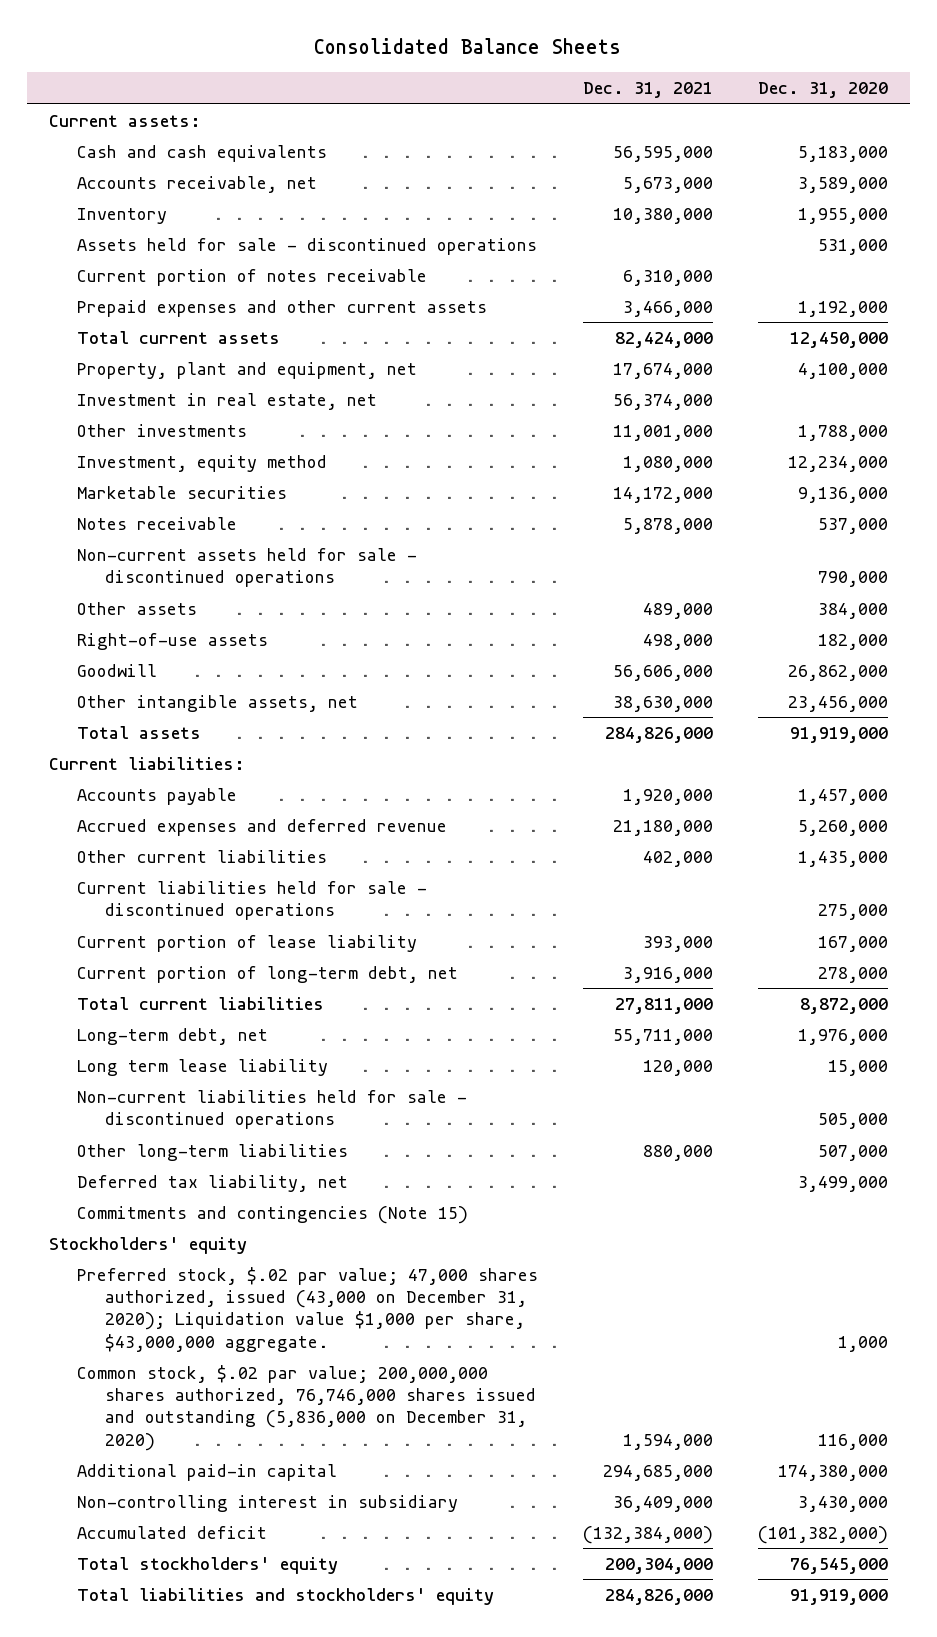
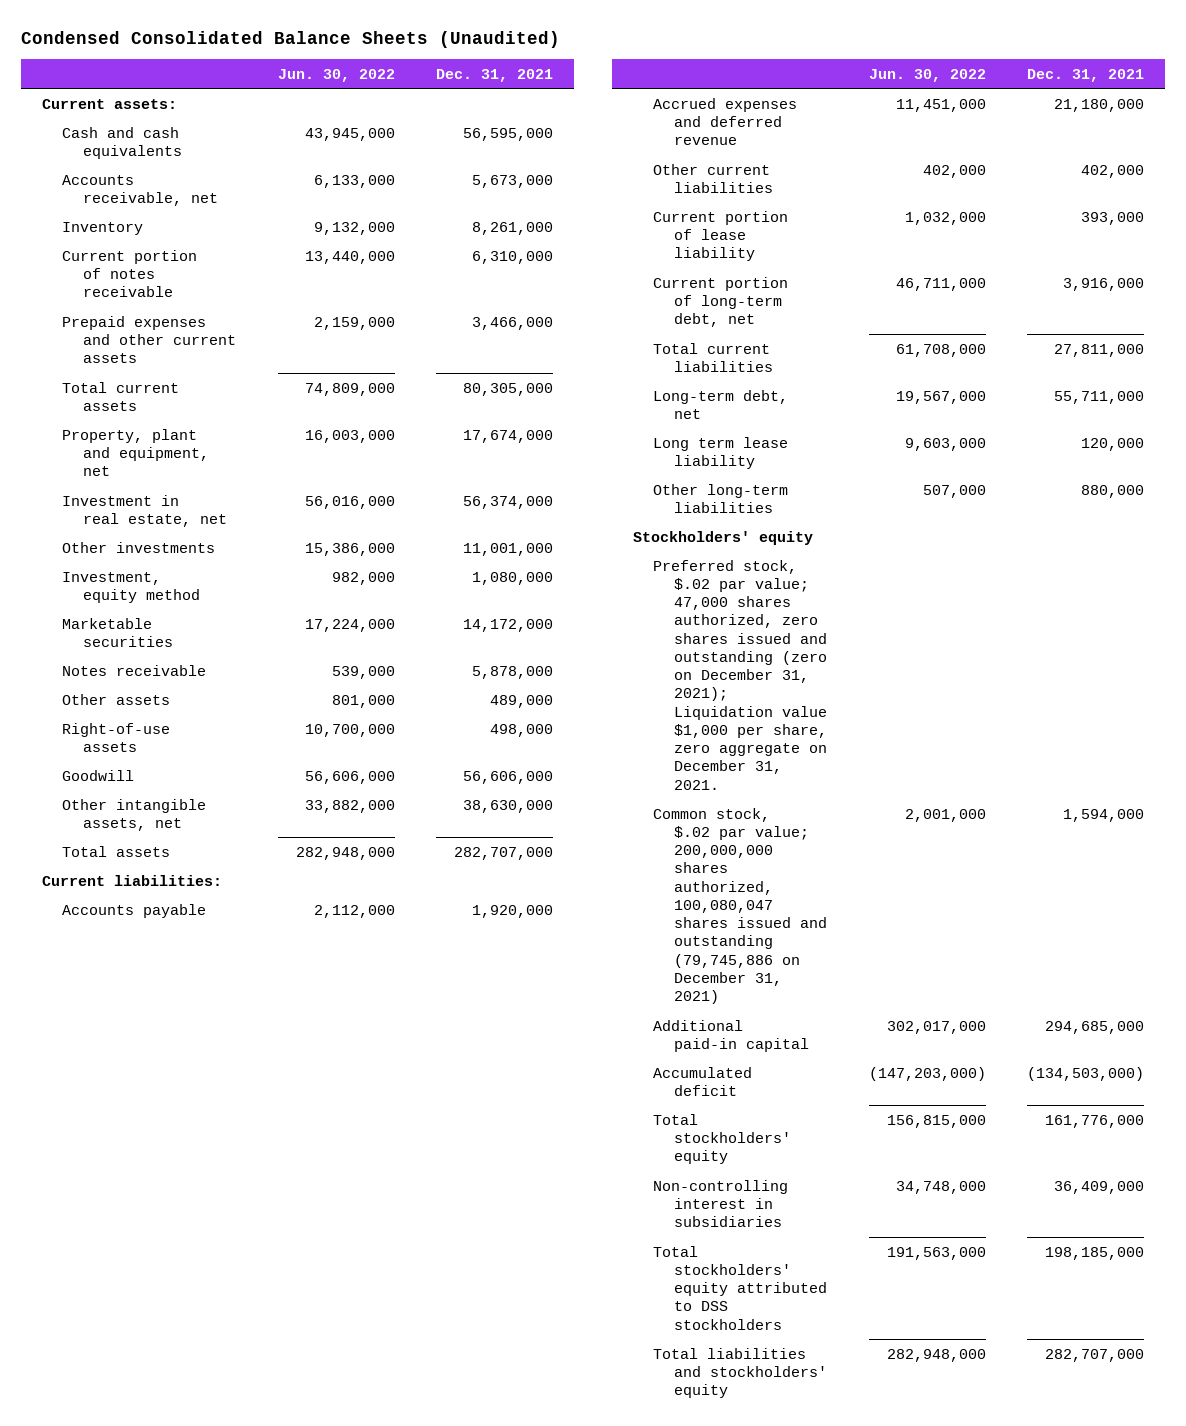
- Consolidated Balance Sheets
+ Condensed Consolidated Balance Sheets (Unaudited)
- | Dec. 31, 2021 | Dec. 31, 2020
+ | Jun. 30, 2022 | Dec. 31, 2021
- Inventory | 10,380,000 | 1,955,000
- Assets held for sale - discontinued operations | | 531,000
+ Inventory | 9,132,000 | 8,261,000
- Total current assets | 82,424,000 | 12,450,000
+ Total current assets | 74,809,000 | 80,305,000
- Non-current assets held for sale - discontinued operations | | 790,000
- Total assets | 284,826,000 | 91,919,000
+ Total assets | 282,948,000 | 282,707,000
- Current liabilities held for sale - discontinued operations | | 275,000
- Non-current liabilities held for sale - discontinued operations | | 505,000
- Deferred tax liability, net | | 3,499,000
- Commitments and contingencies (Note 15)
- Preferred stock, $.02 par value; 47,000 shares authorized, issued (43,000 on December 31, 2020); Liquidation value $1,000 per share, $43,000,000 aggregate. | | 1,000
- Common stock, $.02 par value; 200,000,000 shares authorized, 76,746,000 shares issued and outstanding (5,836,000 on December 31, 2020) | 1,594,000 | 116,000
+ Preferred stock, $.02 par value; 47,000 shares authorized, zero shares issued and outstanding (zero on December 31, 2021); Liquidation value $1,000 per share, zero aggregate on December 31, 2021.
+ Common stock, $.02 par value; 200,000,000 shares authorized, 100,080,047 shares issued and outstanding (79,745,886 on December 31, 2021) | 2,001,000 | 1,594,000
- Non-controlling interest in subsidiary | 36,409,000 | 3,430,000
- Accumulated deficit | (132,384,000) | (101,382,000)
- Total stockholders' equity | 200,304,000 | 76,545,000
- Total liabilities and stockholders' equity | 284,826,000 | 91,919,000
+ Accumulated deficit | (147,203,000) | (134,503,000)
+ Total stockholders' equity | 156,815,000 | 161,776,000
+ Non-controlling interest in subsidiaries | 34,748,000 | 36,409,000
+ Total stockholders' equity attributed to DSS stockholders | 191,563,000 | 198,185,000
+ Total liabilities and stockholders' equity | 282,948,000 | 282,707,000

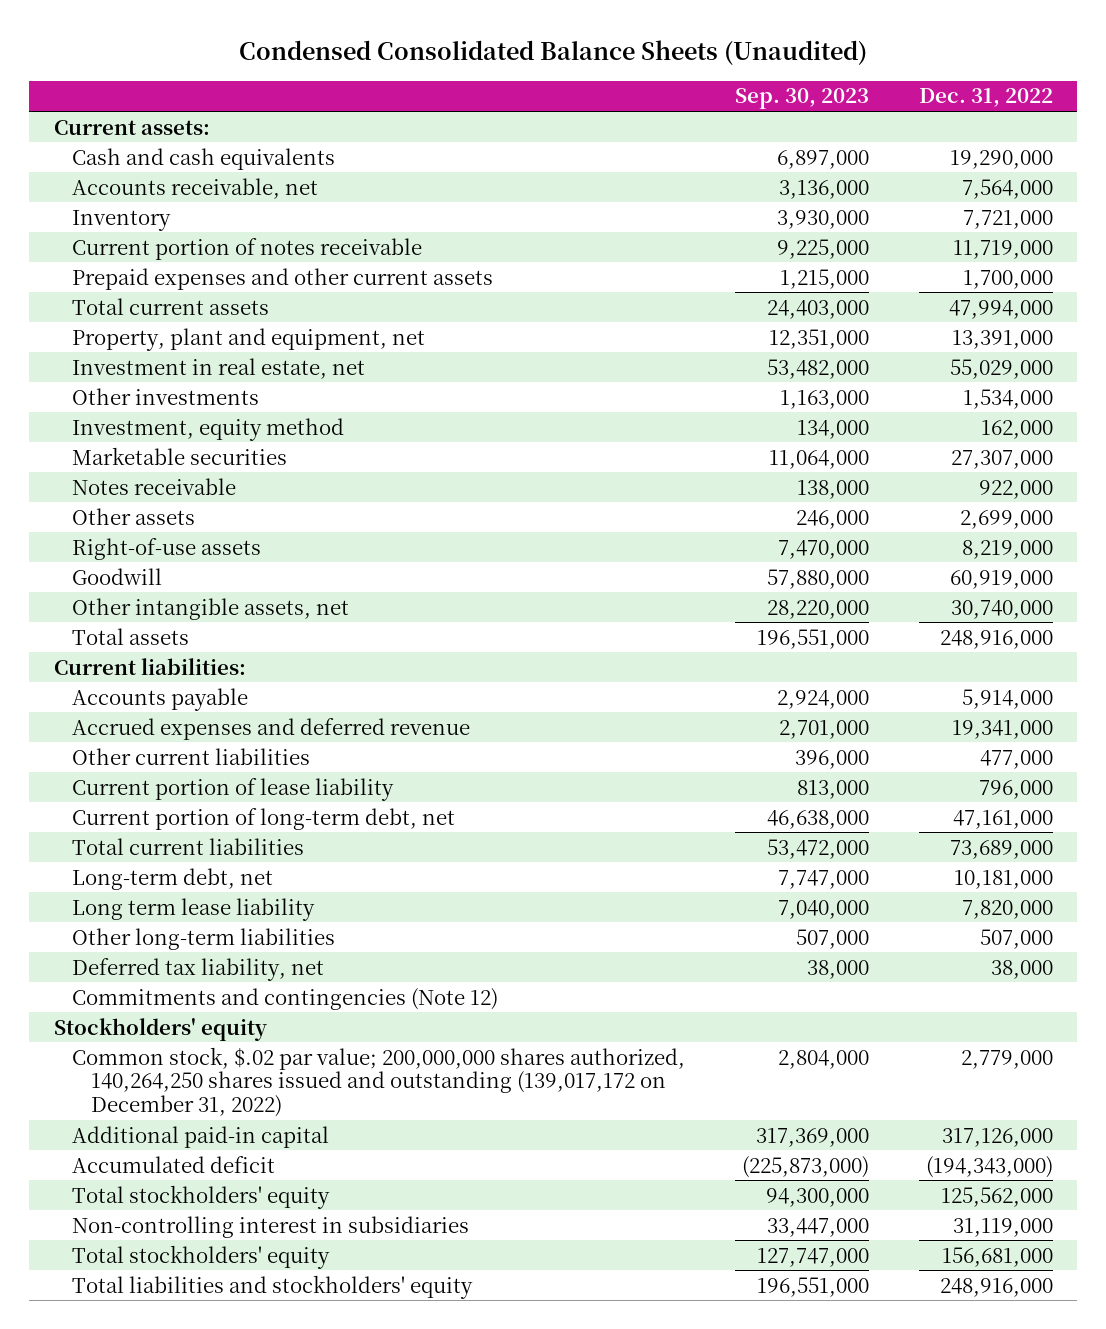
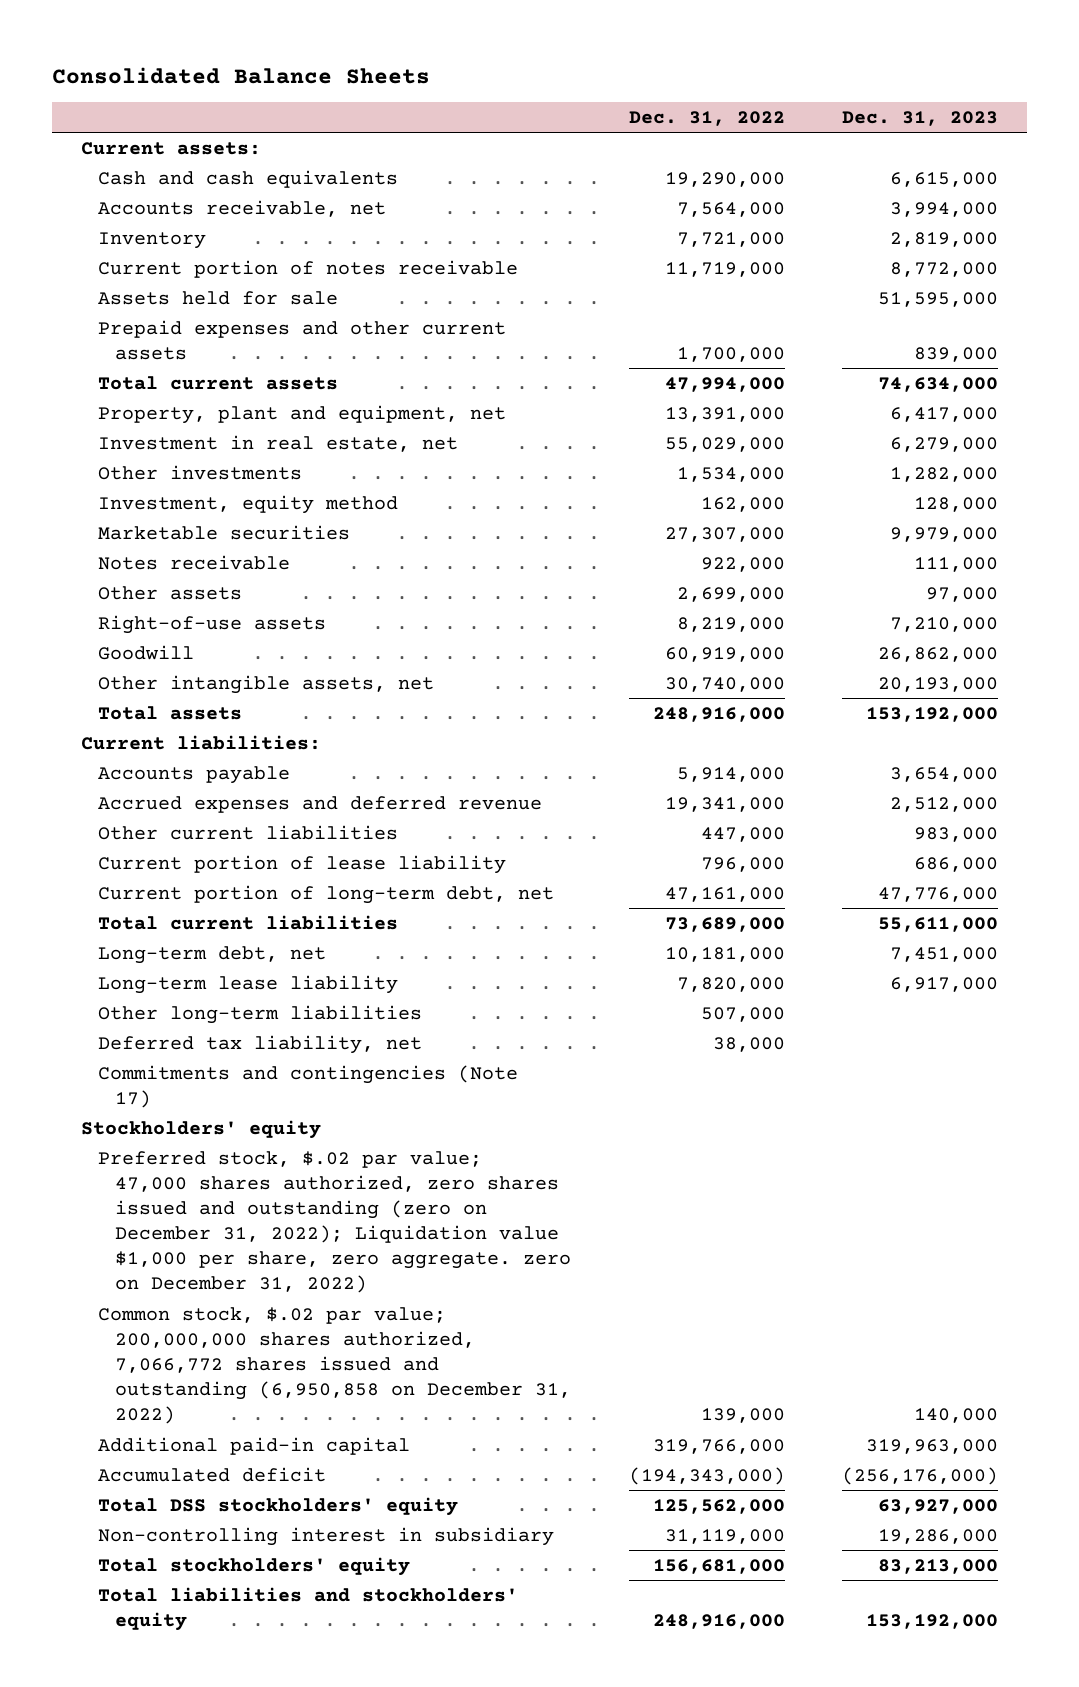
- Condensed Consolidated Balance Sheets (Unaudited)
+ Consolidated Balance Sheets
- | Sep. 30, 2023 | Dec. 31, 2022
+ | Dec. 31, 2022 | Dec. 31, 2023
+ Assets held for sale | | 51,595,000
- Other current liabilities | 396,000 | 477,000
+ Other current liabilities | 447,000 | 983,000
- Long term lease liability | 7,040,000 | 7,820,000
+ Long-term lease liability | 7,820,000 | 6,917,000
- Commitments and contingencies (Note 12)
+ Commitments and contingencies (Note 17)
- Common stock, $.02 par value; 200,000,000 shares authorized, 140,264,250 shares issued and outstanding (139,017,172 on December 31, 2022) | 2,804,000 | 2,779,000
- Additional paid-in capital | 317,369,000 | 317,126,000
+ Preferred stock, $.02 par value; 47,000 shares authorized, zero shares issued and outstanding (zero on December 31, 2022); Liquidation value $1,000 per share, zero aggregate. zero on December 31, 2022)
+ Common stock, $.02 par value; 200,000,000 shares authorized, 7,066,772 shares issued and outstanding (6,950,858 on December 31, 2022) | 139,000 | 140,000
+ Additional paid-in capital | 319,766,000 | 319,963,000
- Total stockholders' equity | 94,300,000 | 125,562,000
- Non-controlling interest in subsidiaries | 33,447,000 | 31,119,000
+ Total DSS stockholders' equity | 125,562,000 | 63,927,000
+ Non-controlling interest in subsidiary | 31,119,000 | 19,286,000

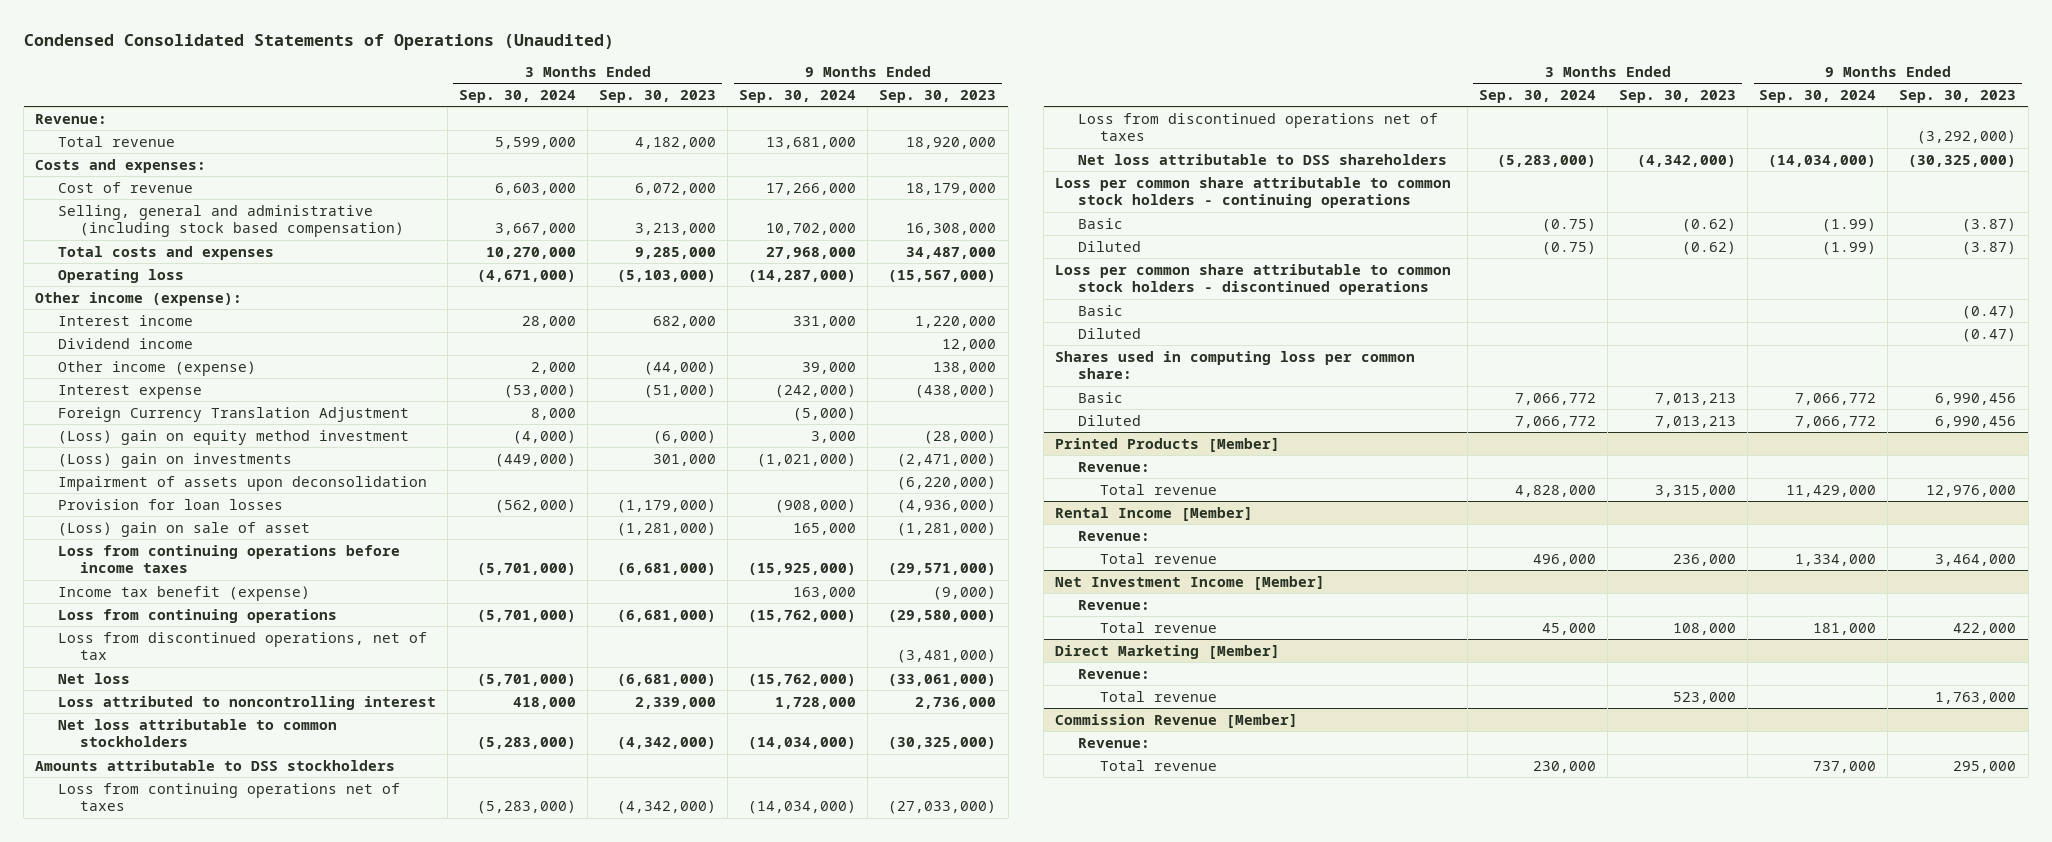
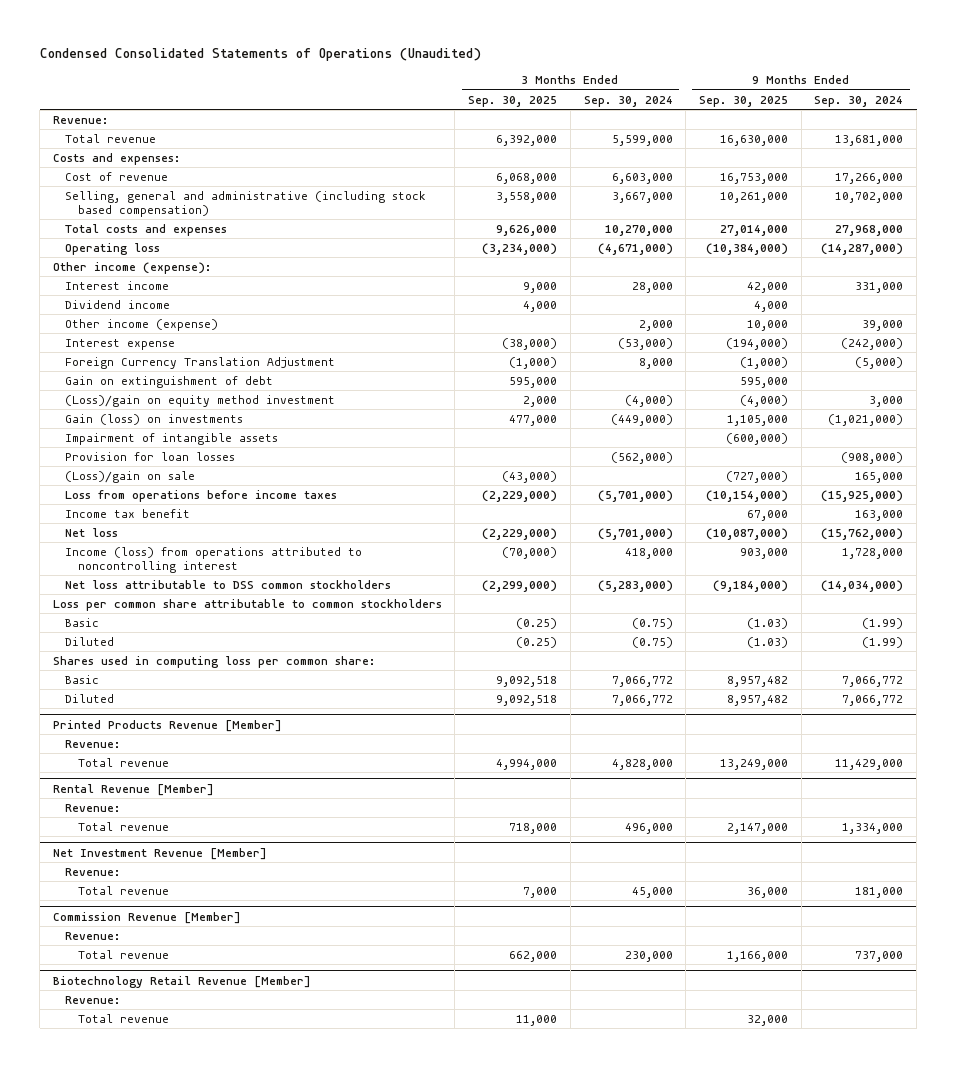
- | 3 Months Ended Sep. 30, 2024 | 3 Months Ended Sep. 30, 2023 | 9 Months Ended Sep. 30, 2024 | 9 Months Ended Sep. 30, 2023
+ | 3 Months Ended Sep. 30, 2025 | 3 Months Ended Sep. 30, 2024 | 9 Months Ended Sep. 30, 2025 | 9 Months Ended Sep. 30, 2024
- (Loss) gain on equity method investment | (4,000) | (6,000) | 3,000 | (28,000)
- (Loss) gain on investments | (449,000) | 301,000 | (1,021,000) | (2,471,000)
- Impairment of assets upon deconsolidation | | | | (6,220,000)
+ Gain on extinguishment of debt | 595,000 | | 595,000 |
+ (Loss)/gain on equity method investment | 2,000 | (4,000) | (4,000) | 3,000
+ Gain (loss) on investments | 477,000 | (449,000) | 1,105,000 | (1,021,000)
+ Impairment of intangible assets | | | (600,000) |
- (Loss) gain on sale of asset | | (1,281,000) | 165,000 | (1,281,000)
- Loss from continuing operations before income taxes | (5,701,000) | (6,681,000) | (15,925,000) | (29,571,000)
- Income tax benefit (expense) | | | 163,000 | (9,000)
- Loss from continuing operations | (5,701,000) | (6,681,000) | (15,762,000) | (29,580,000)
- Loss from discontinued operations, net of tax | | | | (3,481,000)
+ (Loss)/gain on sale | (43,000) | | (727,000) | 165,000
+ Loss from operations before income taxes | (2,229,000) | (5,701,000) | (10,154,000) | (15,925,000)
+ Income tax benefit | | | 67,000 | 163,000
- Loss attributed to noncontrolling interest | 418,000 | 2,339,000 | 1,728,000 | 2,736,000
- Net loss attributable to common stockholders | (5,283,000) | (4,342,000) | (14,034,000) | (30,325,000)
- Amounts attributable to DSS stockholders
- Loss from continuing operations net of taxes | (5,283,000) | (4,342,000) | (14,034,000) | (27,033,000)
- Loss from discontinued operations net of taxes | | | | (3,292,000)
- Net loss attributable to DSS shareholders | (5,283,000) | (4,342,000) | (14,034,000) | (30,325,000)
- Loss per common share attributable to common stock holders - continuing operations
+ Income (loss) from operations attributed to noncontrolling interest | (70,000) | 418,000 | 903,000 | 1,728,000
+ Net loss attributable to DSS common stockholders | (2,299,000) | (5,283,000) | (9,184,000) | (14,034,000)
+ Loss per common share attributable to common stockholders
- Loss per common share attributable to common stock holders - discontinued operations
- Basic | | | | (0.47)
- Diluted | | | | (0.47)
- Printed Products [Member]
+ Printed Products Revenue [Member]
- Rental Income [Member]
+ Rental Revenue [Member]
- Net Investment Income [Member]
+ Net Investment Revenue [Member]
- Direct Marketing [Member]
- Revenue:
- Total revenue | | 523,000 | | 1,763,000
+ Biotechnology Retail Revenue [Member]
+ Revenue:
+ Total revenue | 11,000 | | 32,000 |

